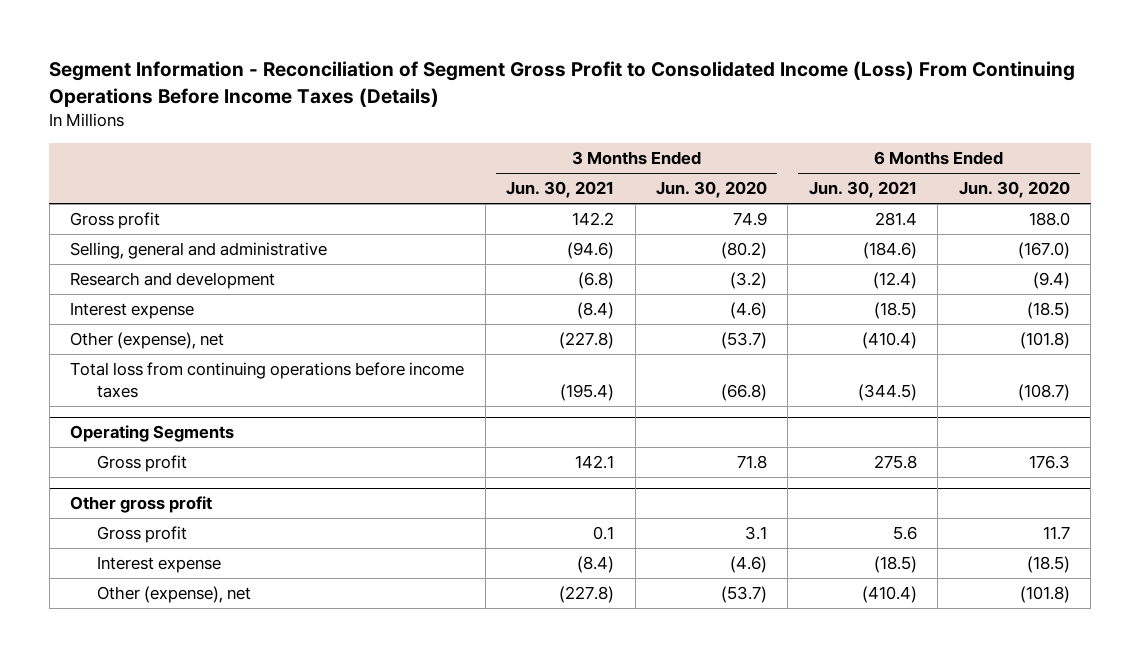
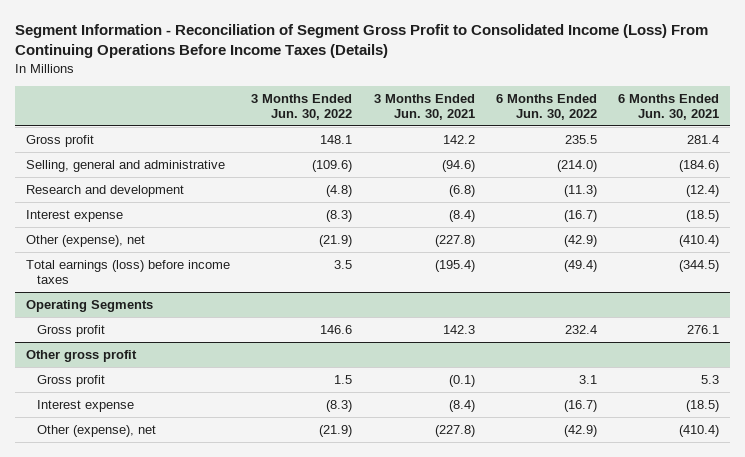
- | 3 Months Ended Jun. 30, 2021 | 3 Months Ended Jun. 30, 2020 | 6 Months Ended Jun. 30, 2021 | 6 Months Ended Jun. 30, 2020
+ | 3 Months Ended Jun. 30, 2022 | 3 Months Ended Jun. 30, 2021 | 6 Months Ended Jun. 30, 2022 | 6 Months Ended Jun. 30, 2021
- Total loss from continuing operations before income taxes | (195.4) | (66.8) | (344.5) | (108.7)
+ Total earnings (loss) before income taxes | 3.5 | (195.4) | (49.4) | (344.5)
@ Operating Segments
- Gross profit | 142.1 | 71.8 | 275.8 | 176.3
+ Gross profit | 146.6 | 142.3 | 232.4 | 276.1
@ Other gross profit
- Gross profit | 0.1 | 3.1 | 5.6 | 11.7
+ Gross profit | 1.5 | (0.1) | 3.1 | 5.3

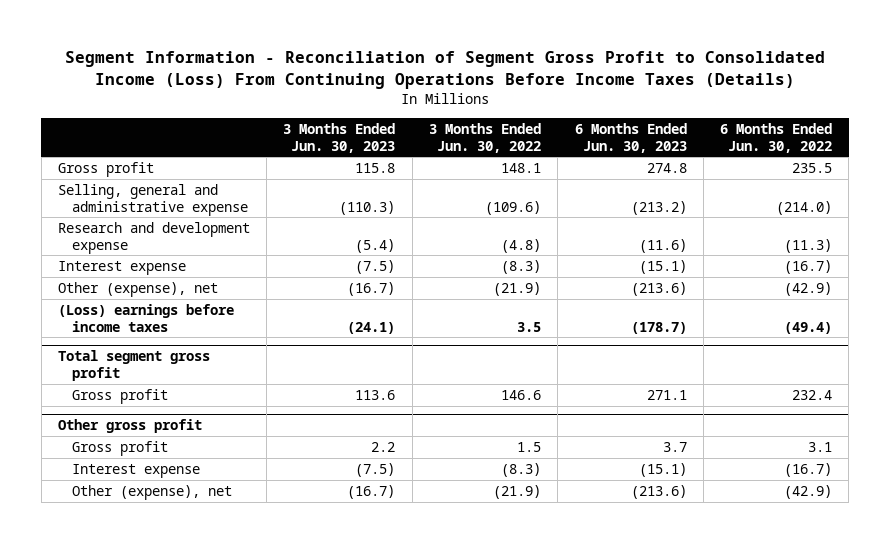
- | 3 Months Ended Jun. 30, 2022 | 3 Months Ended Jun. 30, 2021 | 6 Months Ended Jun. 30, 2022 | 6 Months Ended Jun. 30, 2021
+ | 3 Months Ended Jun. 30, 2023 | 3 Months Ended Jun. 30, 2022 | 6 Months Ended Jun. 30, 2023 | 6 Months Ended Jun. 30, 2022
- Selling, general and administrative | (109.6) | (94.6) | (214.0) | (184.6)
- Research and development | (4.8) | (6.8) | (11.3) | (12.4)
+ Selling, general and administrative expense | (110.3) | (109.6) | (213.2) | (214.0)
+ Research and development expense | (5.4) | (4.8) | (11.6) | (11.3)
- Total earnings (loss) before income taxes | 3.5 | (195.4) | (49.4) | (344.5)
- Operating Segments
+ (Loss) earnings before income taxes | (24.1) | 3.5 | (178.7) | (49.4)
+ Total segment gross profit

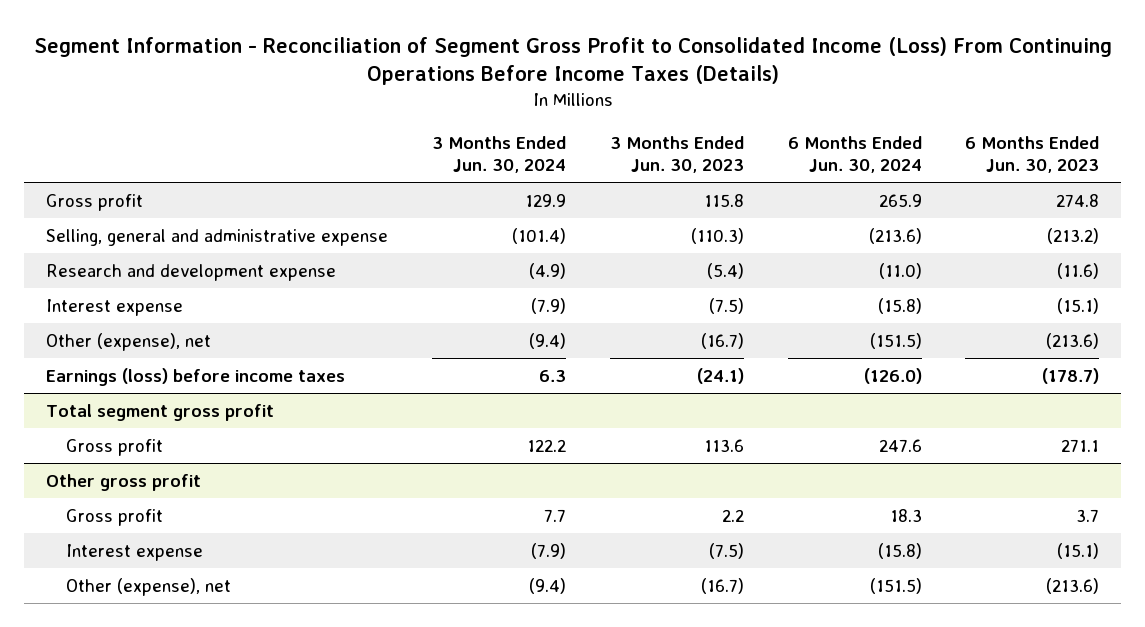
- | 3 Months Ended Jun. 30, 2023 | 3 Months Ended Jun. 30, 2022 | 6 Months Ended Jun. 30, 2023 | 6 Months Ended Jun. 30, 2022
+ | 3 Months Ended Jun. 30, 2024 | 3 Months Ended Jun. 30, 2023 | 6 Months Ended Jun. 30, 2024 | 6 Months Ended Jun. 30, 2023
- (Loss) earnings before income taxes | (24.1) | 3.5 | (178.7) | (49.4)
+ Earnings (loss) before income taxes | 6.3 | (24.1) | (126.0) | (178.7)

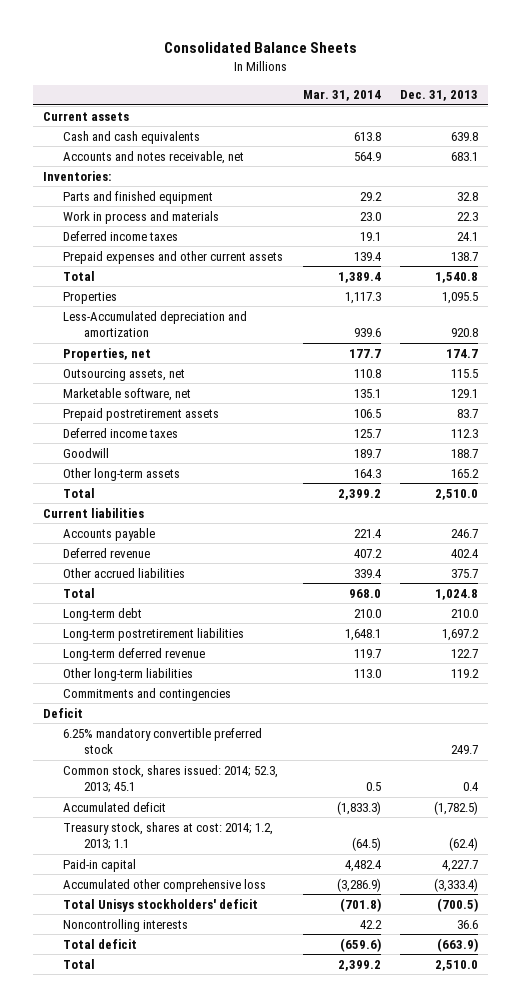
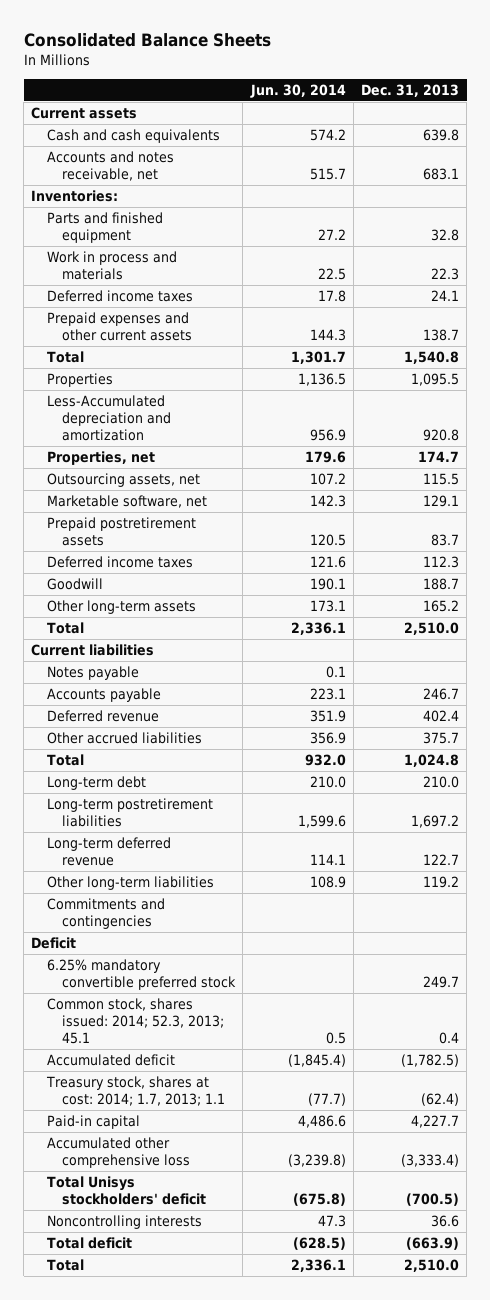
- | Mar. 31, 2014 | Dec. 31, 2013
+ | Jun. 30, 2014 | Dec. 31, 2013
+ Notes payable | 0.1 |
- Treasury stock, shares at cost: 2014; 1.2, 2013; 1.1 | (64.5) | (62.4)
+ Treasury stock, shares at cost: 2014; 1.7, 2013; 1.1 | (77.7) | (62.4)

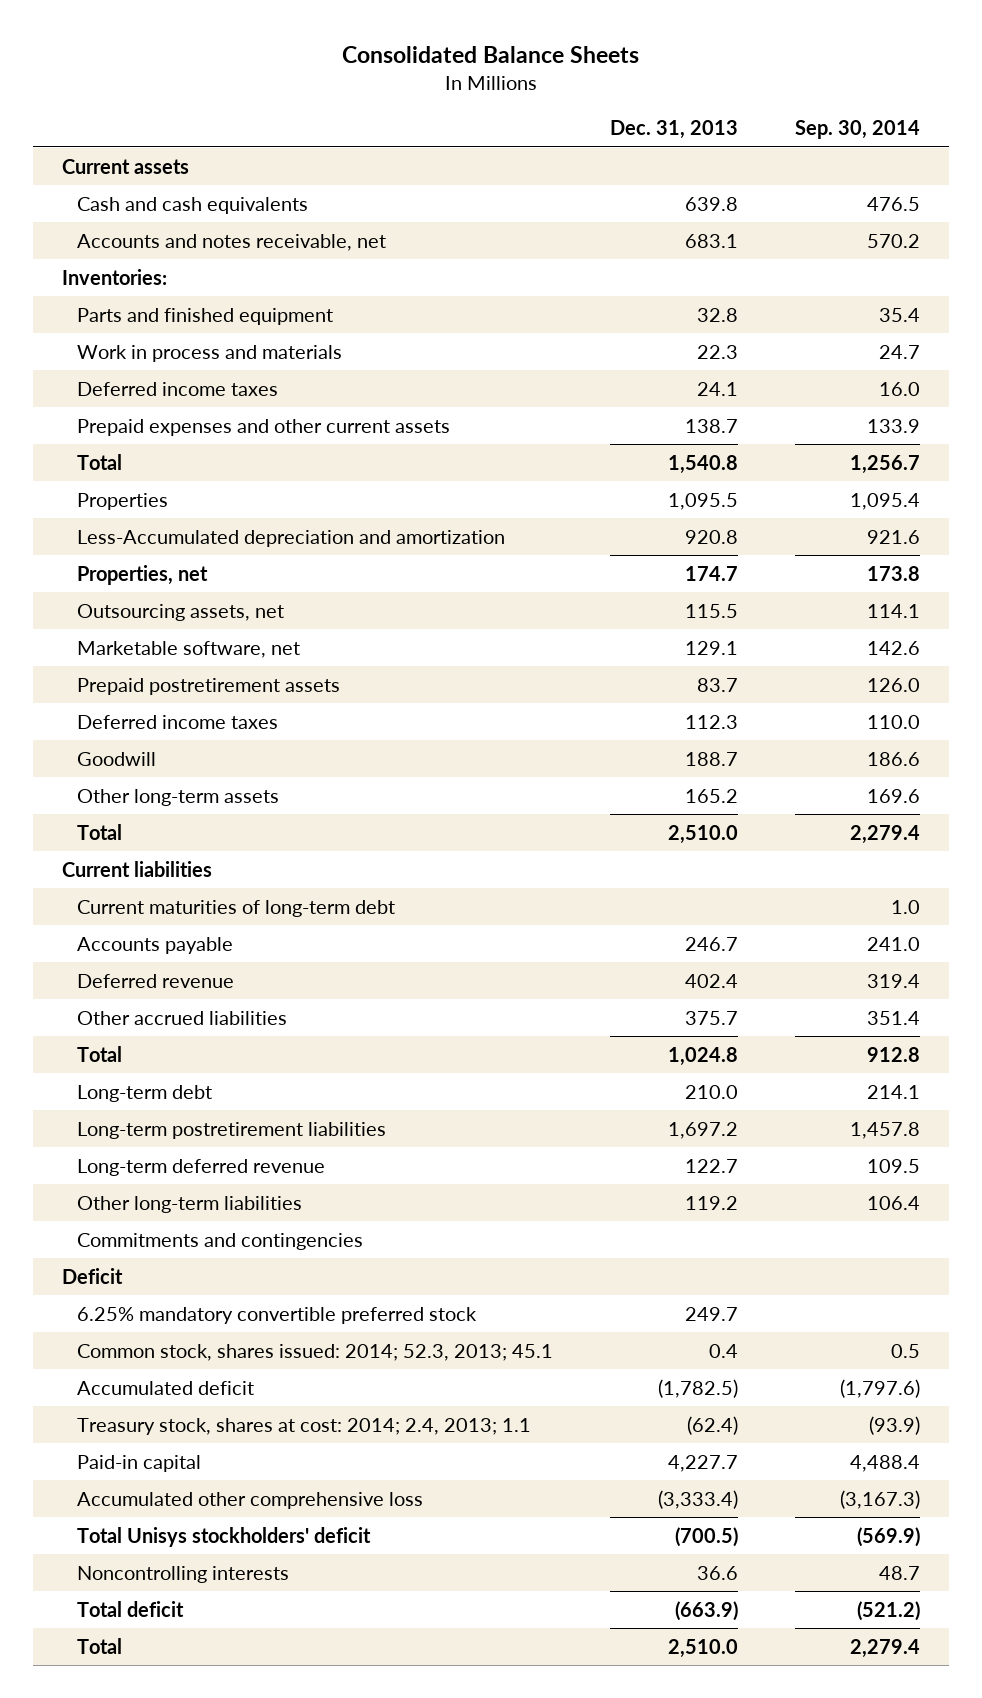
- | Jun. 30, 2014 | Dec. 31, 2013
+ | Dec. 31, 2013 | Sep. 30, 2014
- Notes payable | 0.1 |
+ Current maturities of long-term debt | | 1.0
- Treasury stock, shares at cost: 2014; 1.7, 2013; 1.1 | (77.7) | (62.4)
+ Treasury stock, shares at cost: 2014; 2.4, 2013; 1.1 | (62.4) | (93.9)

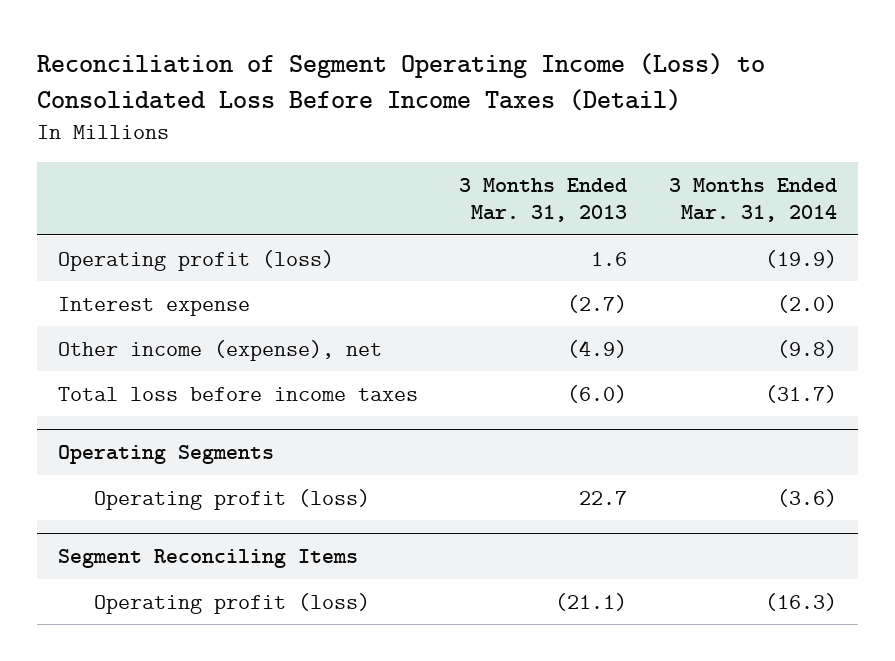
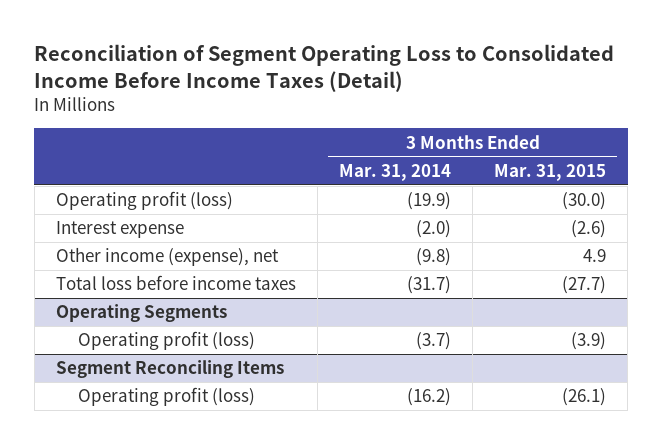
- Reconciliation of Segment Operating Income (Loss) to Consolidated Loss Before Income Taxes (Detail)
+ Reconciliation of Segment Operating Loss to Consolidated Income Before Income Taxes (Detail)
- | 3 Months Ended Mar. 31, 2013 | 3 Months Ended Mar. 31, 2014
+ | 3 Months Ended Mar. 31, 2014 | 3 Months Ended Mar. 31, 2015
@ Operating Segments
- Operating profit (loss) | 22.7 | (3.6)
+ Operating profit (loss) | (3.7) | (3.9)
@ Segment Reconciling Items
- Operating profit (loss) | (21.1) | (16.3)
+ Operating profit (loss) | (16.2) | (26.1)

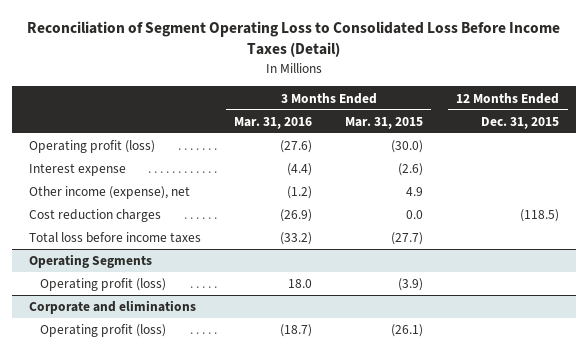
- Reconciliation of Segment Operating Loss to Consolidated Income Before Income Taxes (Detail)
+ Reconciliation of Segment Operating Loss to Consolidated Loss Before Income Taxes (Detail)
- | 3 Months Ended Mar. 31, 2014 | 3 Months Ended Mar. 31, 2015
+ | 3 Months Ended Mar. 31, 2016 | 3 Months Ended Mar. 31, 2015 | 12 Months Ended Dec. 31, 2015
+ Cost reduction charges | (26.9) | 0.0 | (118.5)
- Segment Reconciling Items
+ Corporate and eliminations

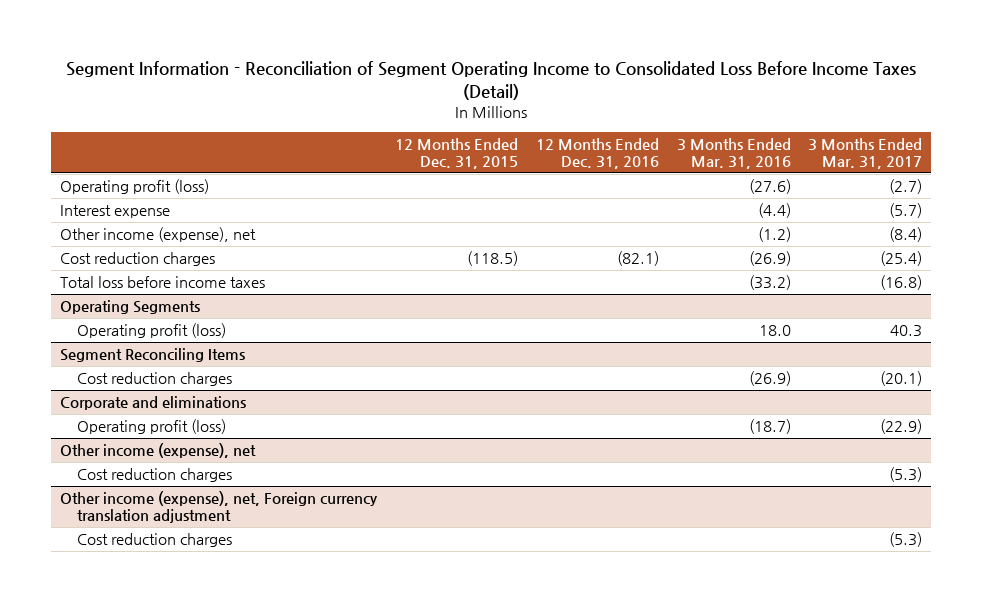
- Reconciliation of Segment Operating Loss to Consolidated Loss Before Income Taxes (Detail)
+ Segment Information - Reconciliation of Segment Operating Income to Consolidated Loss Before Income Taxes (Detail)
- | 3 Months Ended Mar. 31, 2016 | 3 Months Ended Mar. 31, 2015 | 12 Months Ended Dec. 31, 2015
+ | 12 Months Ended Dec. 31, 2015 | 12 Months Ended Dec. 31, 2016 | 3 Months Ended Mar. 31, 2016 | 3 Months Ended Mar. 31, 2017
+ Segment Reconciling Items
+ Cost reduction charges | | | (26.9) | (20.1)
+ Other income (expense), net
+ Cost reduction charges | | | | (5.3)
+ Other income (expense), net, Foreign currency translation adjustment
+ Cost reduction charges | | | | (5.3)

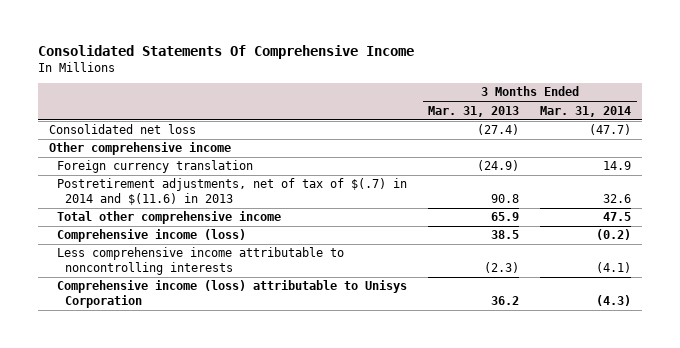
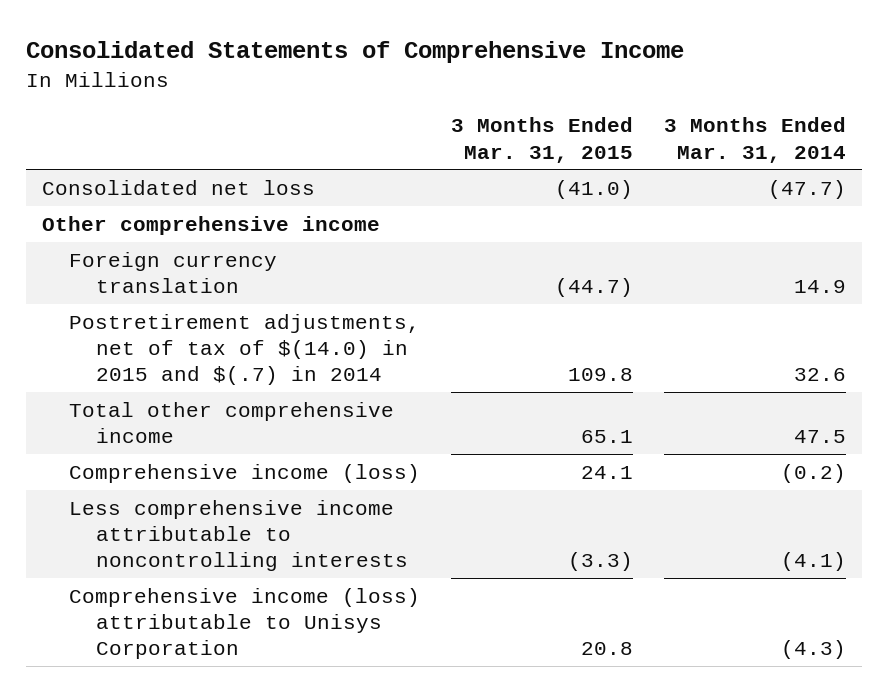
- Consolidated Statements Of Comprehensive Income
+ Consolidated Statements of Comprehensive Income
- | 3 Months Ended Mar. 31, 2013 | 3 Months Ended Mar. 31, 2014
+ | 3 Months Ended Mar. 31, 2015 | 3 Months Ended Mar. 31, 2014
- Postretirement adjustments, net of tax of $(.7) in 2014 and $(11.6) in 2013 | 90.8 | 32.6
+ Postretirement adjustments, net of tax of $(14.0) in 2015 and $(.7) in 2014 | 109.8 | 32.6

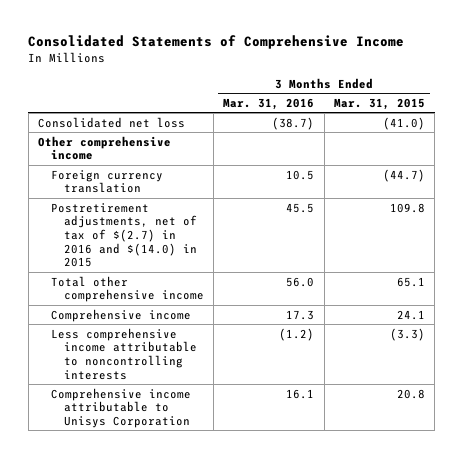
- | 3 Months Ended Mar. 31, 2015 | 3 Months Ended Mar. 31, 2014
+ | 3 Months Ended Mar. 31, 2016 | 3 Months Ended Mar. 31, 2015
- Postretirement adjustments, net of tax of $(14.0) in 2015 and $(.7) in 2014 | 109.8 | 32.6
+ Postretirement adjustments, net of tax of $(2.7) in 2016 and $(14.0) in 2015 | 45.5 | 109.8
- Comprehensive income (loss) | 24.1 | (0.2)
+ Comprehensive income | 17.3 | 24.1
- Comprehensive income (loss) attributable to Unisys Corporation | 20.8 | (4.3)
+ Comprehensive income attributable to Unisys Corporation | 16.1 | 20.8

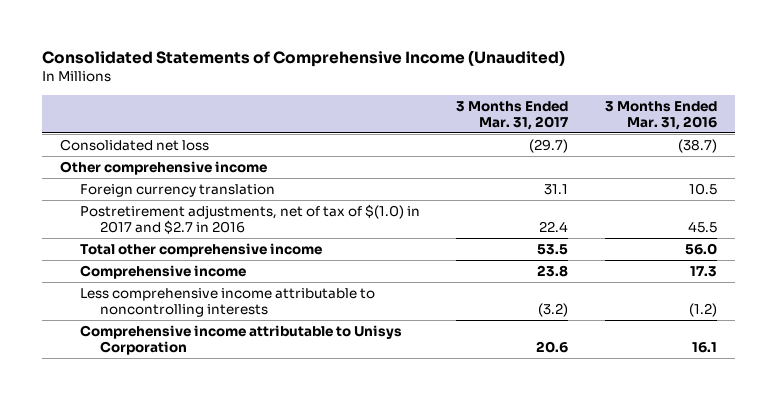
- Consolidated Statements of Comprehensive Income
+ Consolidated Statements of Comprehensive Income (Unaudited)
- | 3 Months Ended Mar. 31, 2016 | 3 Months Ended Mar. 31, 2015
+ | 3 Months Ended Mar. 31, 2017 | 3 Months Ended Mar. 31, 2016
- Postretirement adjustments, net of tax of $(2.7) in 2016 and $(14.0) in 2015 | 45.5 | 109.8
+ Postretirement adjustments, net of tax of $(1.0) in 2017 and $2.7 in 2016 | 22.4 | 45.5

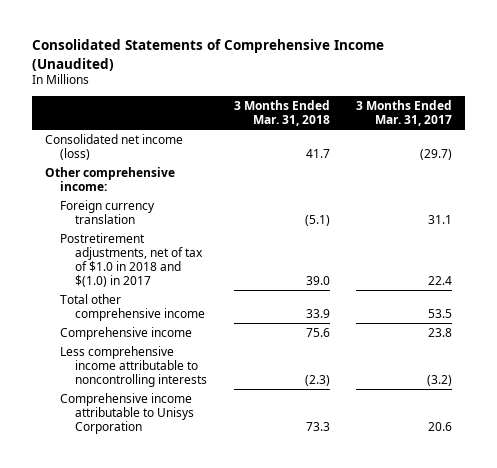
- | 3 Months Ended Mar. 31, 2017 | 3 Months Ended Mar. 31, 2016
+ | 3 Months Ended Mar. 31, 2018 | 3 Months Ended Mar. 31, 2017
- Consolidated net loss | (29.7) | (38.7)
- Other comprehensive income
+ Consolidated net income (loss) | 41.7 | (29.7)
+ Other comprehensive income:
- Postretirement adjustments, net of tax of $(1.0) in 2017 and $2.7 in 2016 | 22.4 | 45.5
+ Postretirement adjustments, net of tax of $1.0 in 2018 and $(1.0) in 2017 | 39.0 | 22.4

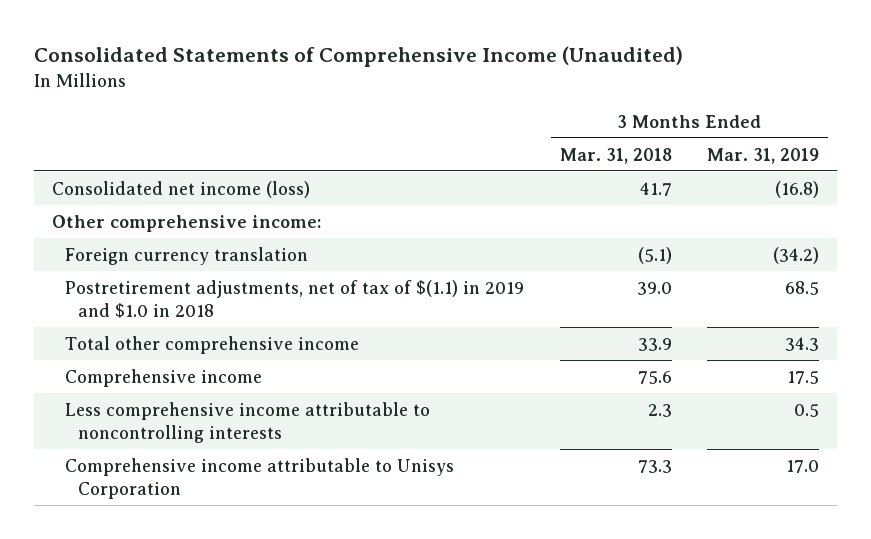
- | 3 Months Ended Mar. 31, 2018 | 3 Months Ended Mar. 31, 2017
+ | 3 Months Ended Mar. 31, 2018 | 3 Months Ended Mar. 31, 2019
- Postretirement adjustments, net of tax of $1.0 in 2018 and $(1.0) in 2017 | 39.0 | 22.4
+ Postretirement adjustments, net of tax of $(1.1) in 2019 and $1.0 in 2018 | 39.0 | 68.5
- Less comprehensive income attributable to noncontrolling interests | (2.3) | (3.2)
+ Less comprehensive income attributable to noncontrolling interests | 2.3 | 0.5

